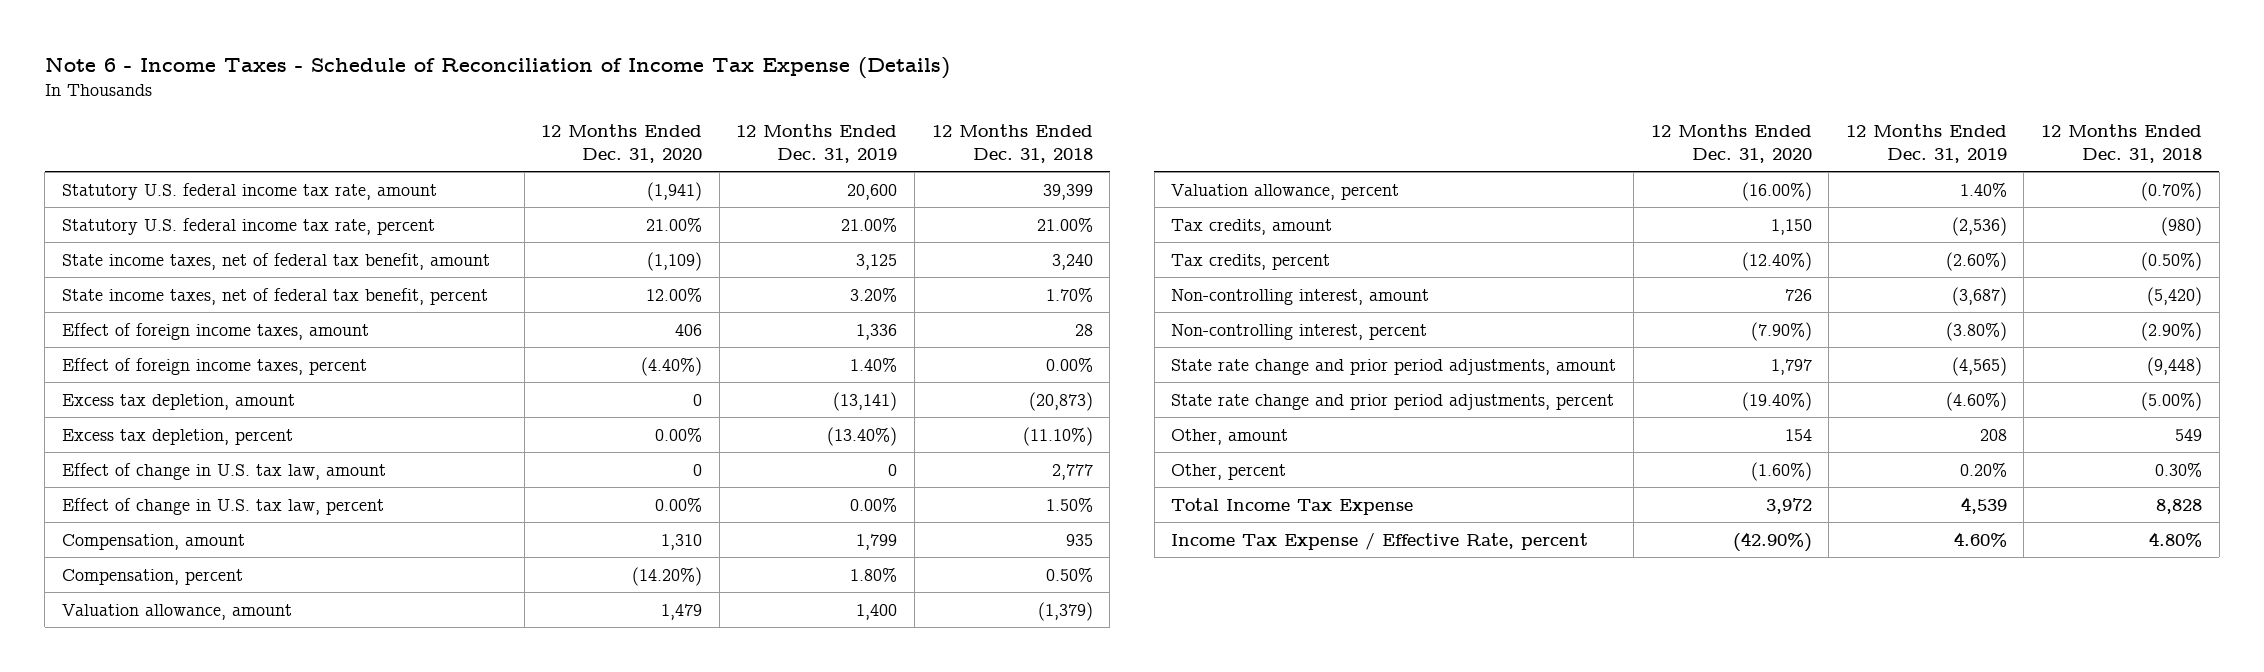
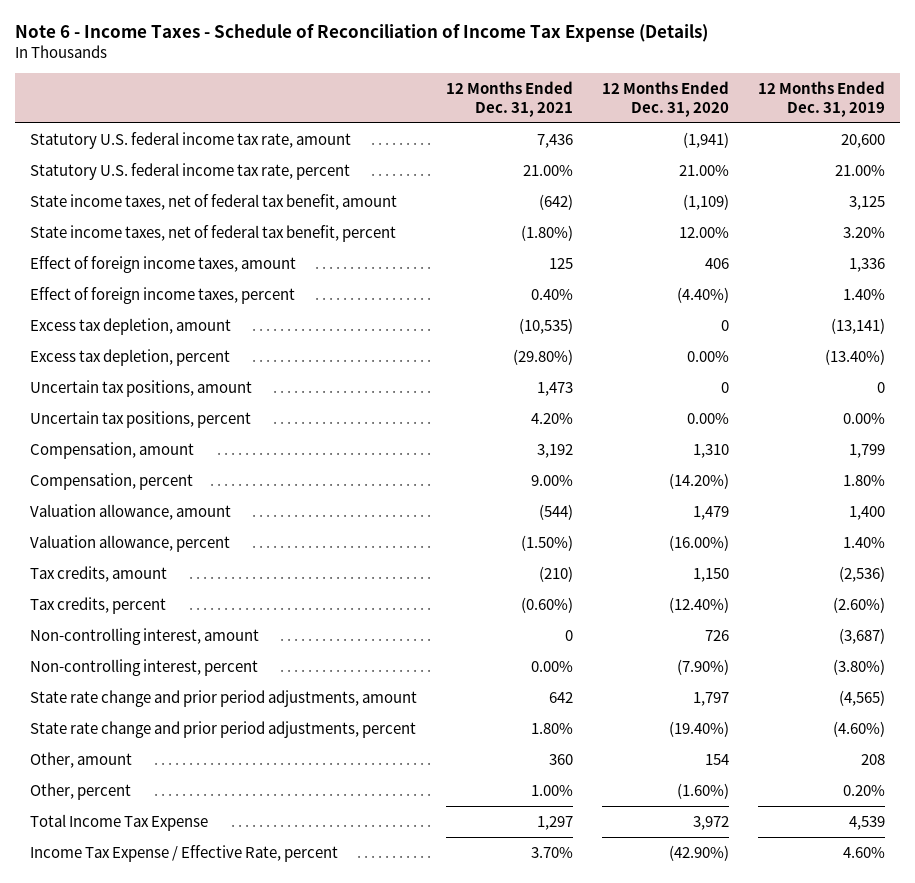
- | 12 Months Ended Dec. 31, 2020 | 12 Months Ended Dec. 31, 2019 | 12 Months Ended Dec. 31, 2018
+ | 12 Months Ended Dec. 31, 2021 | 12 Months Ended Dec. 31, 2020 | 12 Months Ended Dec. 31, 2019
- Effect of change in U.S. tax law, amount | 0 | 0 | 2,777
- Effect of change in U.S. tax law, percent | 0.00% | 0.00% | 1.50%
+ Uncertain tax positions, amount | 1,473 | 0 | 0
+ Uncertain tax positions, percent | 4.20% | 0.00% | 0.00%

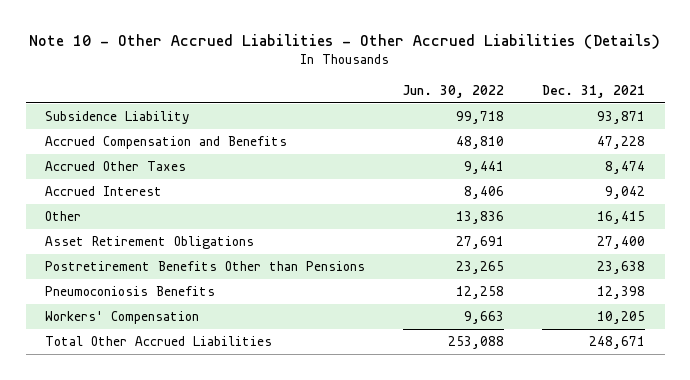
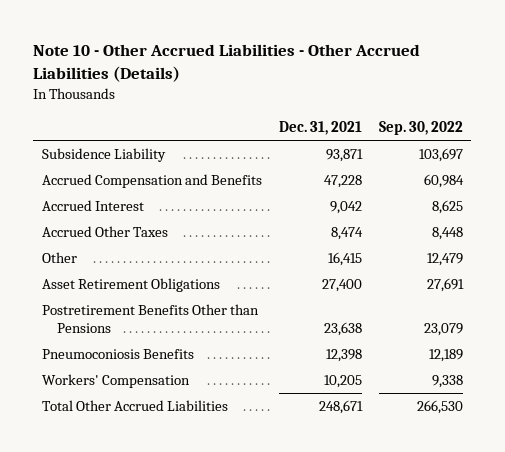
- | Jun. 30, 2022 | Dec. 31, 2021
+ | Dec. 31, 2021 | Sep. 30, 2022
moved down: Accrued Other Taxes | 8,474 | 8,448

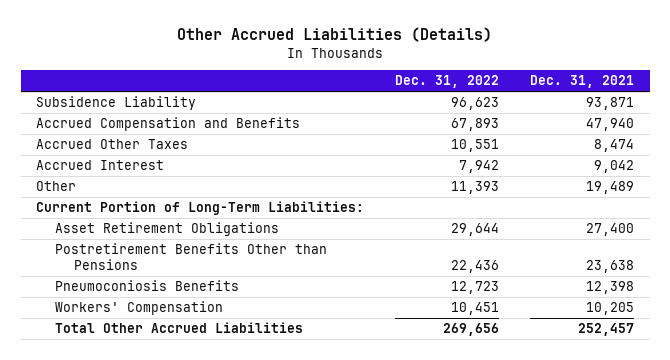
- Note 10 - Other Accrued Liabilities - Other Accrued Liabilities (Details)
+ Other Accrued Liabilities (Details)
- | Dec. 31, 2021 | Sep. 30, 2022
+ | Dec. 31, 2022 | Dec. 31, 2021
- Accrued Compensation and Benefits | 47,228 | 60,984
+ Accrued Compensation and Benefits | 67,893 | 47,940
- Other | 16,415 | 12,479
moved down: Accrued Interest | 7,942 | 9,042
+ Other | 11,393 | 19,489
+ Current Portion of Long-Term Liabilities:
- Total Other Accrued Liabilities | 248,671 | 266,530
+ Total Other Accrued Liabilities | 269,656 | 252,457

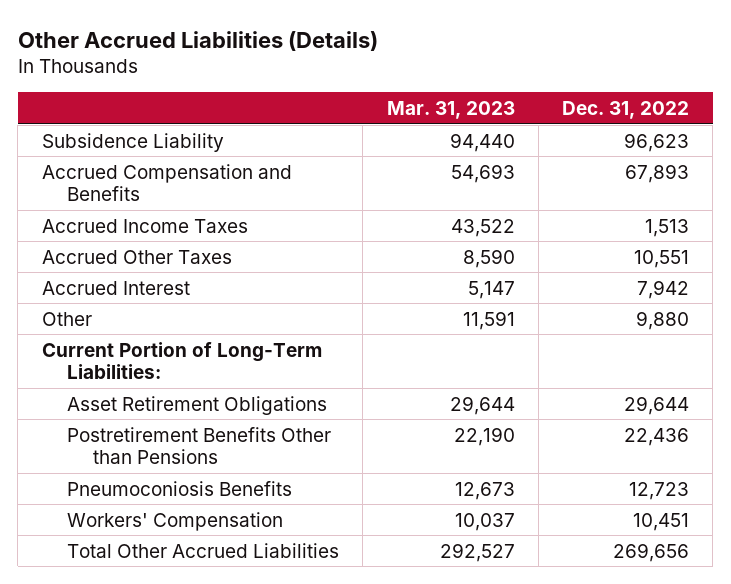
- | Dec. 31, 2022 | Dec. 31, 2021
+ | Mar. 31, 2023 | Dec. 31, 2022
+ Accrued Income Taxes | 43,522 | 1,513
- Other | 11,393 | 19,489
+ Other | 11,591 | 9,880

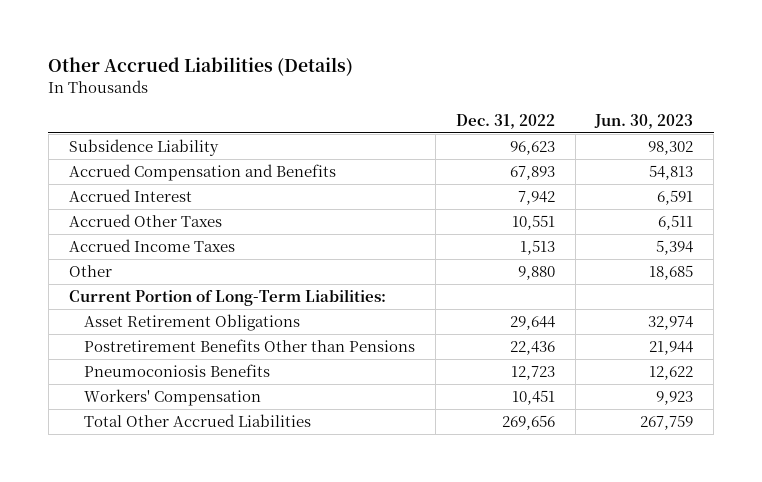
- | Mar. 31, 2023 | Dec. 31, 2022
+ | Dec. 31, 2022 | Jun. 30, 2023
moved down: Accrued Other Taxes | 10,551 | 6,511
moved down: Accrued Income Taxes | 1,513 | 5,394

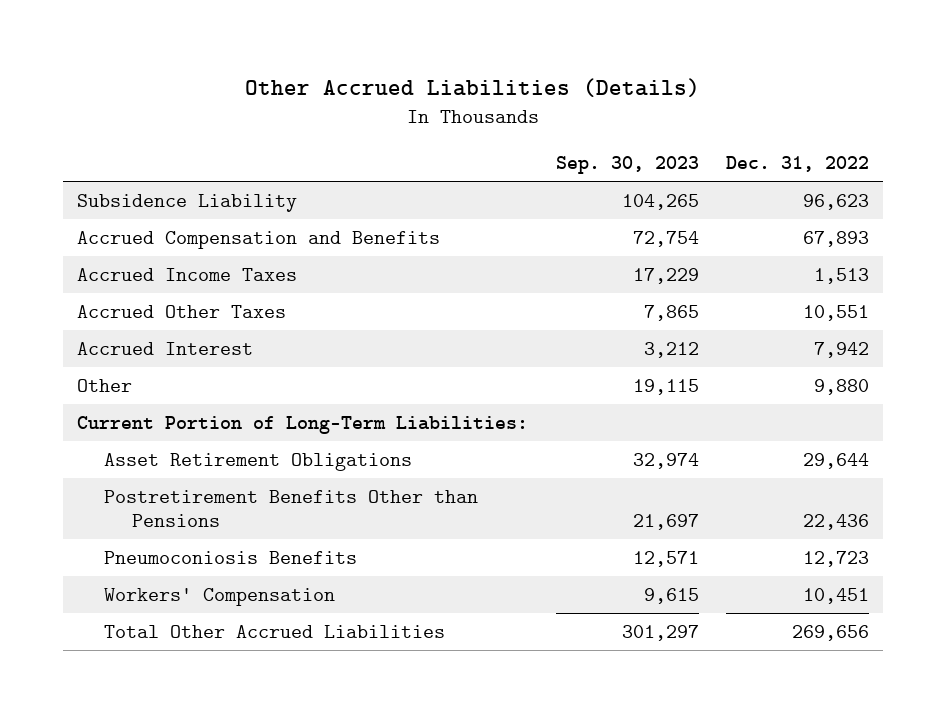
- | Dec. 31, 2022 | Jun. 30, 2023
+ | Sep. 30, 2023 | Dec. 31, 2022
moved down: Accrued Other Taxes | 7,865 | 10,551
moved down: Accrued Interest | 3,212 | 7,942

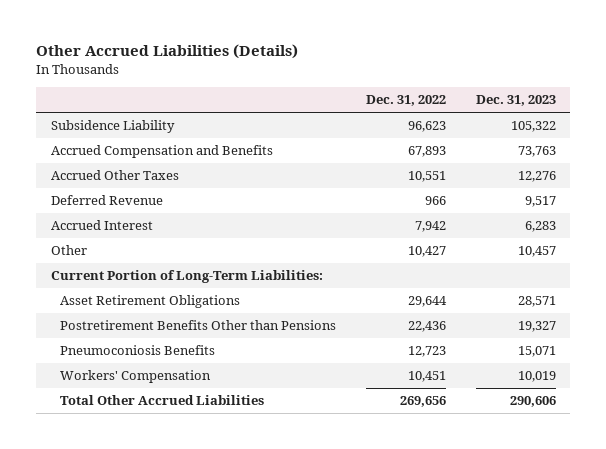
- | Sep. 30, 2023 | Dec. 31, 2022
+ | Dec. 31, 2022 | Dec. 31, 2023
- Accrued Income Taxes | 17,229 | 1,513
+ Deferred Revenue | 966 | 9,517
- Other | 19,115 | 9,880
+ Other | 10,427 | 10,457

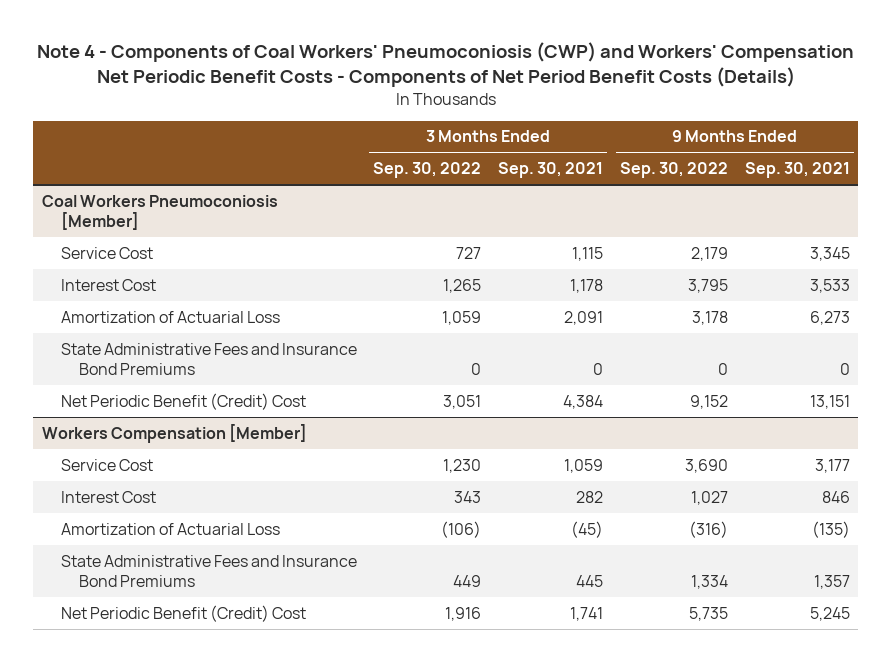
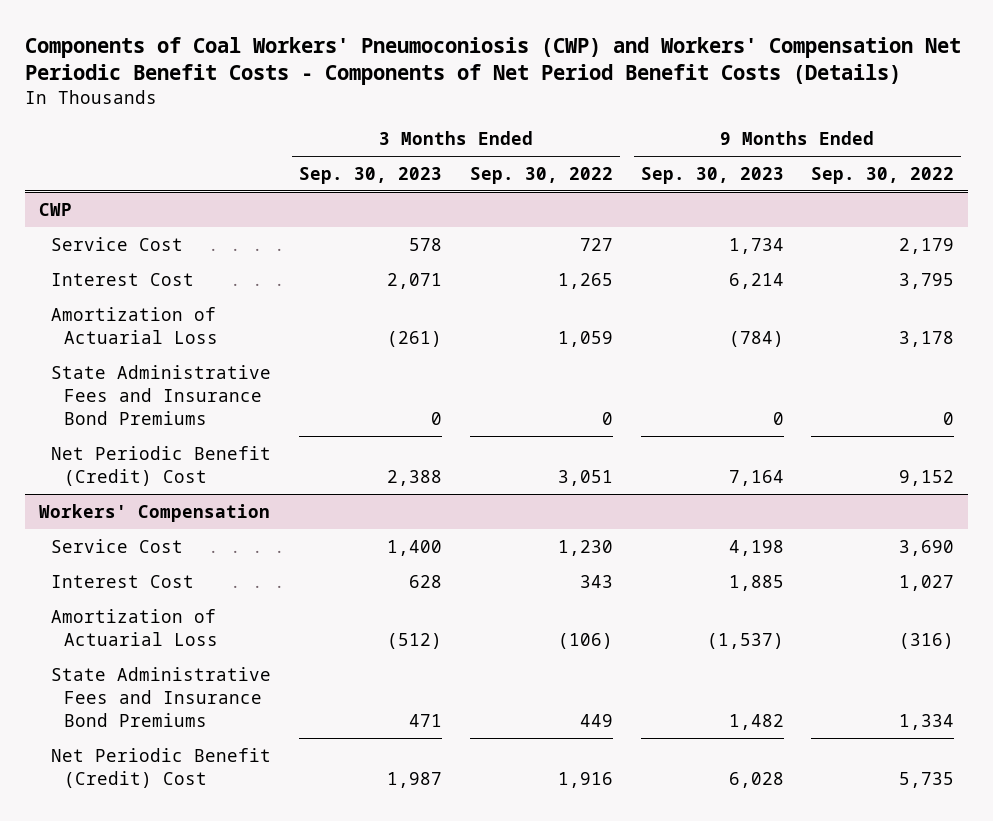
- Note 4 - Components of Coal Workers' Pneumoconiosis (CWP) and Workers' Compensation Net Periodic Benefit Costs - Components of Net Period Benefit Costs (Details)
+ Components of Coal Workers' Pneumoconiosis (CWP) and Workers' Compensation Net Periodic Benefit Costs - Components of Net Period Benefit Costs (Details)
- | 3 Months Ended Sep. 30, 2022 | 3 Months Ended Sep. 30, 2021 | 9 Months Ended Sep. 30, 2022 | 9 Months Ended Sep. 30, 2021
+ | 3 Months Ended Sep. 30, 2023 | 3 Months Ended Sep. 30, 2022 | 9 Months Ended Sep. 30, 2023 | 9 Months Ended Sep. 30, 2022
- Coal Workers Pneumoconiosis [Member]
+ CWP
- Workers Compensation [Member]
+ Workers' Compensation

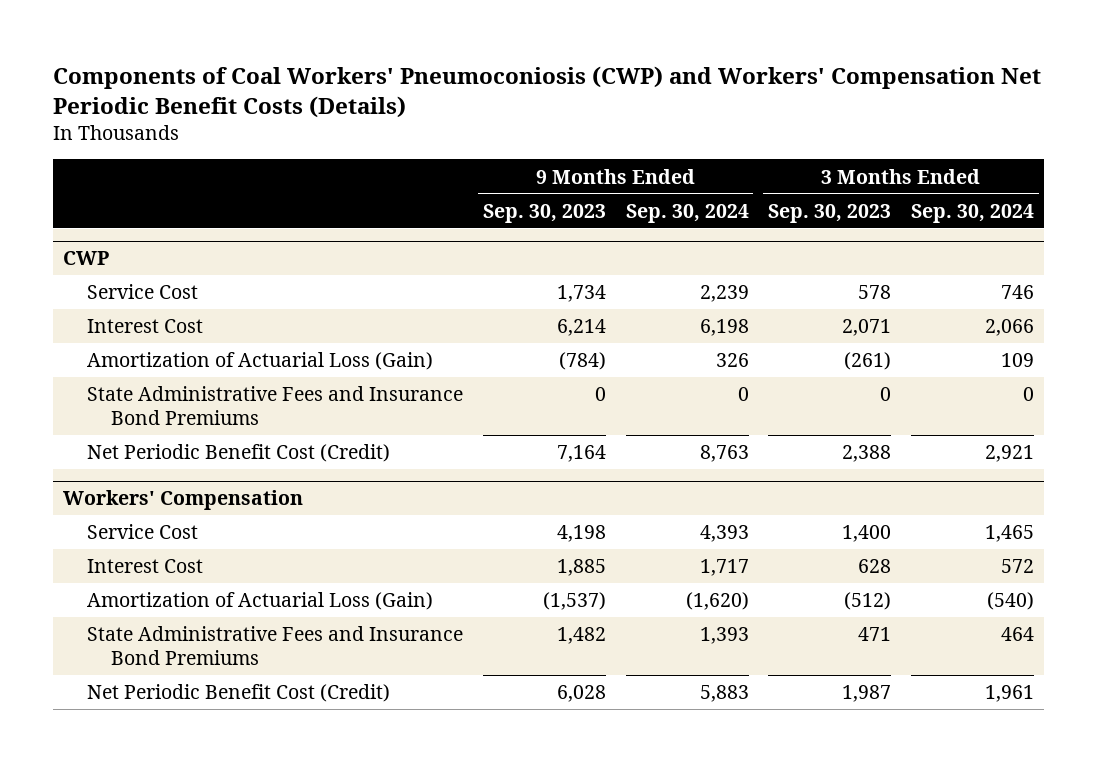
- Components of Coal Workers' Pneumoconiosis (CWP) and Workers' Compensation Net Periodic Benefit Costs - Components of Net Period Benefit Costs (Details)
+ Components of Coal Workers' Pneumoconiosis (CWP) and Workers' Compensation Net Periodic Benefit Costs (Details)
- | 3 Months Ended Sep. 30, 2023 | 3 Months Ended Sep. 30, 2022 | 9 Months Ended Sep. 30, 2023 | 9 Months Ended Sep. 30, 2022
+ | 9 Months Ended Sep. 30, 2023 | 9 Months Ended Sep. 30, 2024 | 3 Months Ended Sep. 30, 2023 | 3 Months Ended Sep. 30, 2024
@ CWP
- Amortization of Actuarial Loss | (261) | 1,059 | (784) | 3,178
+ Amortization of Actuarial Loss (Gain) | (784) | 326 | (261) | 109
- Net Periodic Benefit (Credit) Cost | 2,388 | 3,051 | 7,164 | 9,152
+ Net Periodic Benefit Cost (Credit) | 7,164 | 8,763 | 2,388 | 2,921
@ Workers' Compensation
- Amortization of Actuarial Loss | (512) | (106) | (1,537) | (316)
+ Amortization of Actuarial Loss (Gain) | (1,537) | (1,620) | (512) | (540)
- Net Periodic Benefit (Credit) Cost | 1,987 | 1,916 | 6,028 | 5,735
+ Net Periodic Benefit Cost (Credit) | 6,028 | 5,883 | 1,987 | 1,961

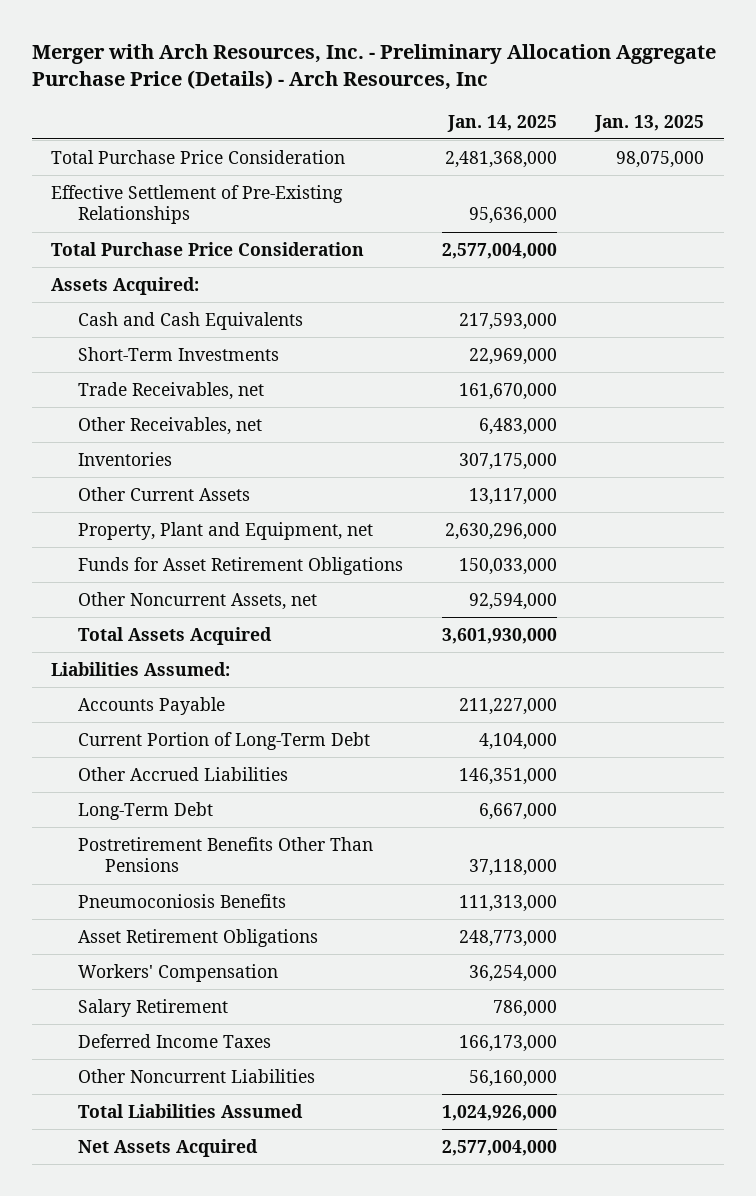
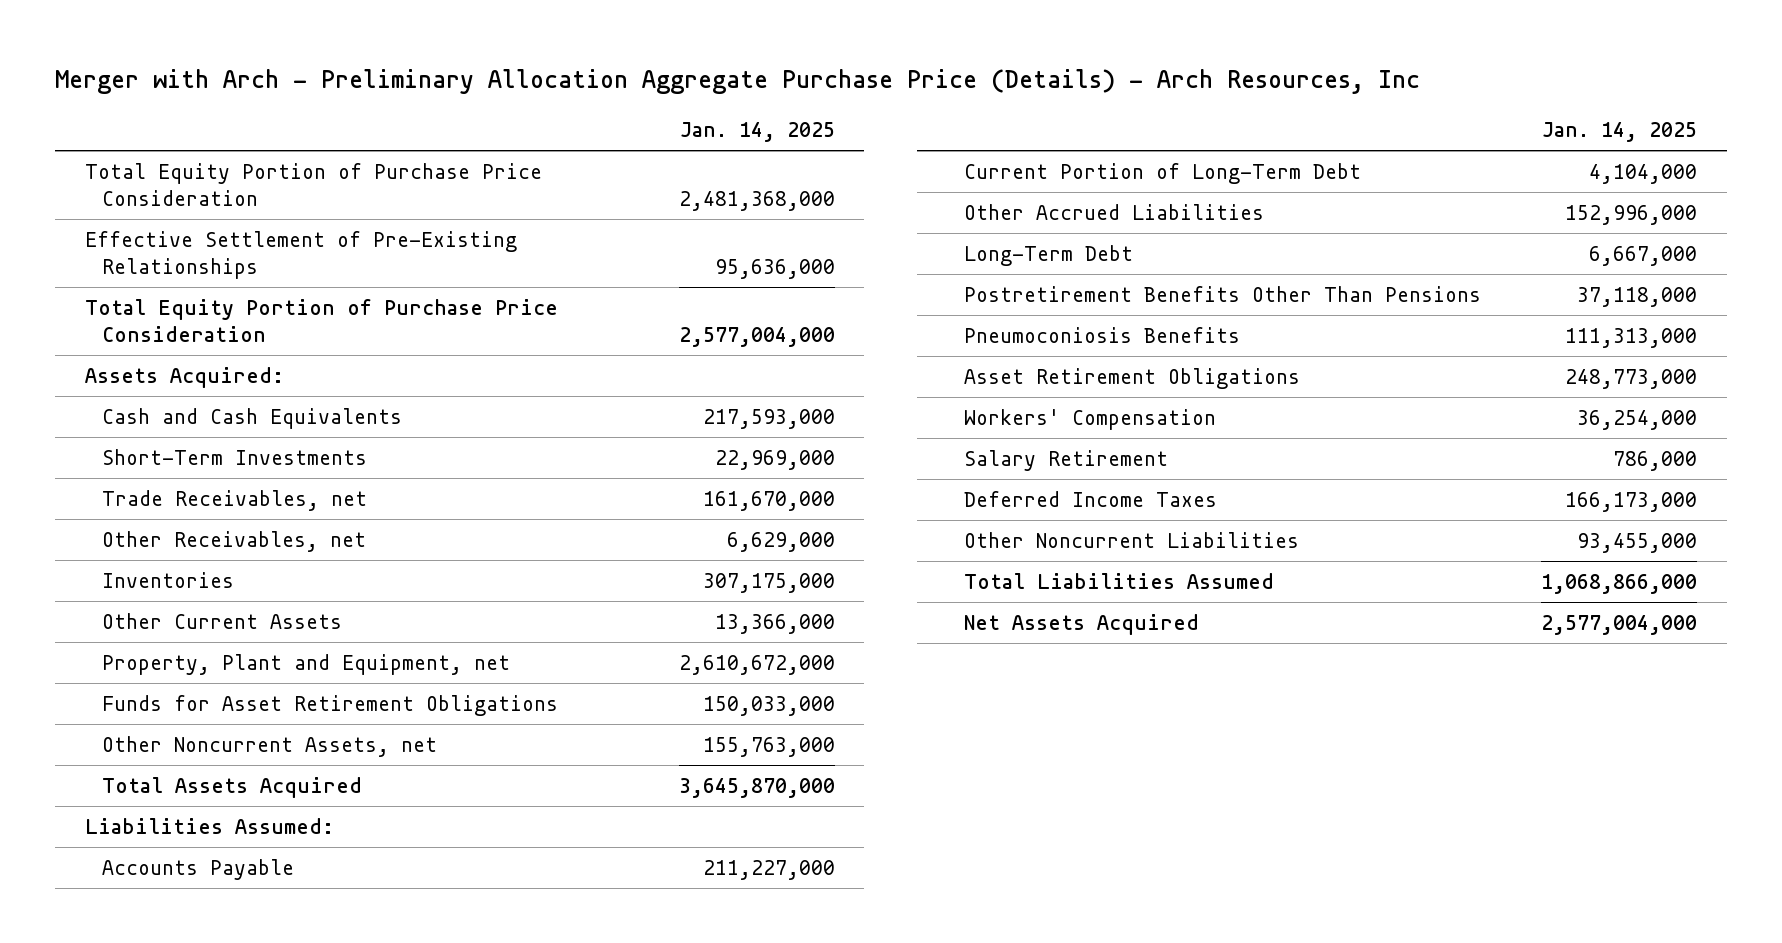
- Merger with Arch Resources, Inc. - Preliminary Allocation Aggregate Purchase Price (Details) - Arch Resources, Inc
+ Merger with Arch - Preliminary Allocation Aggregate Purchase Price (Details) - Arch Resources, Inc
- | Jan. 14, 2025 | Jan. 13, 2025
+ | Jan. 14, 2025
- Total Purchase Price Consideration | 2,481,368,000 | 98,075,000
+ Total Equity Portion of Purchase Price Consideration | 2,481,368,000
- Total Purchase Price Consideration | 2,577,004,000 |
+ Total Equity Portion of Purchase Price Consideration | 2,577,004,000
- Other Receivables, net | 6,483,000 |
+ Other Receivables, net | 6,629,000
- Other Current Assets | 13,117,000 |
- Property, Plant and Equipment, net | 2,630,296,000 |
+ Other Current Assets | 13,366,000
+ Property, Plant and Equipment, net | 2,610,672,000
- Other Noncurrent Assets, net | 92,594,000 |
- Total Assets Acquired | 3,601,930,000 |
+ Other Noncurrent Assets, net | 155,763,000
+ Total Assets Acquired | 3,645,870,000
- Other Accrued Liabilities | 146,351,000 |
+ Other Accrued Liabilities | 152,996,000
- Other Noncurrent Liabilities | 56,160,000 |
- Total Liabilities Assumed | 1,024,926,000 |
+ Other Noncurrent Liabilities | 93,455,000
+ Total Liabilities Assumed | 1,068,866,000

